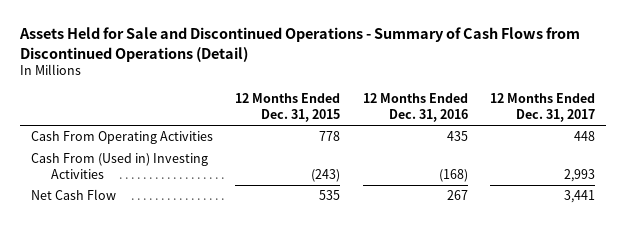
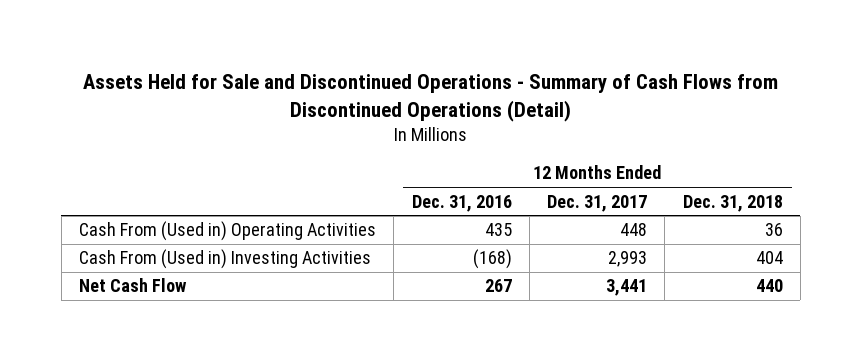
- | 12 Months Ended Dec. 31, 2015 | 12 Months Ended Dec. 31, 2016 | 12 Months Ended Dec. 31, 2017
+ | 12 Months Ended Dec. 31, 2016 | 12 Months Ended Dec. 31, 2017 | 12 Months Ended Dec. 31, 2018
- Cash From Operating Activities | 778 | 435 | 448
+ Cash From (Used in) Operating Activities | 435 | 448 | 36

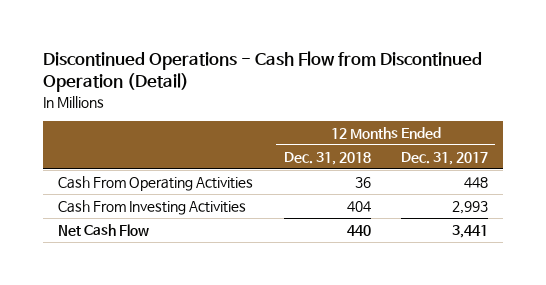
- Assets Held for Sale and Discontinued Operations - Summary of Cash Flows from Discontinued Operations (Detail)
+ Discontinued Operations - Cash Flow from Discontinued Operation (Detail)
- | 12 Months Ended Dec. 31, 2016 | 12 Months Ended Dec. 31, 2017 | 12 Months Ended Dec. 31, 2018
+ | 12 Months Ended Dec. 31, 2018 | 12 Months Ended Dec. 31, 2017
- Cash From (Used in) Operating Activities | 435 | 448 | 36
- Cash From (Used in) Investing Activities | (168) | 2,993 | 404
+ Cash From Operating Activities | 36 | 448
+ Cash From Investing Activities | 404 | 2,993

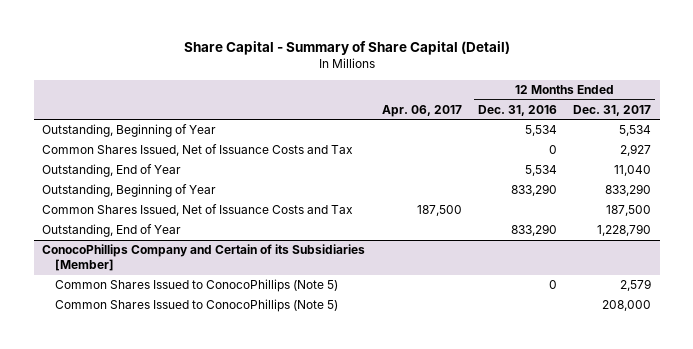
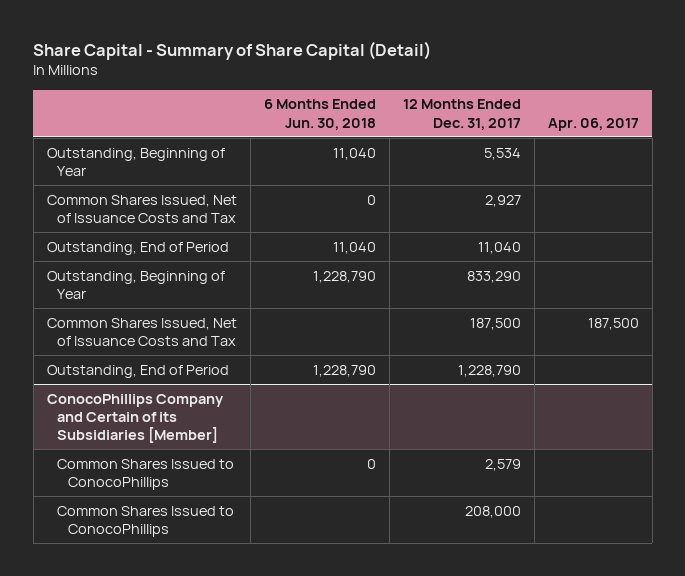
- | Apr. 06, 2017 | 12 Months Ended Dec. 31, 2016 | 12 Months Ended Dec. 31, 2017
+ | 6 Months Ended Jun. 30, 2018 | 12 Months Ended Dec. 31, 2017 | Apr. 06, 2017
- Outstanding, End of Year | | 5,534 | 11,040
+ Outstanding, End of Period | 11,040 | 11,040 |
- Outstanding, End of Year | | 833,290 | 1,228,790
+ Outstanding, End of Period | 1,228,790 | 1,228,790 |
@ ConocoPhillips Company and Certain of its Subsidiaries [Member]
- Common Shares Issued to ConocoPhillips (Note 5) | | 0 | 2,579
- Common Shares Issued to ConocoPhillips (Note 5) | | | 208,000
+ Common Shares Issued to ConocoPhillips | 0 | 2,579 |
+ Common Shares Issued to ConocoPhillips | | 208,000 |

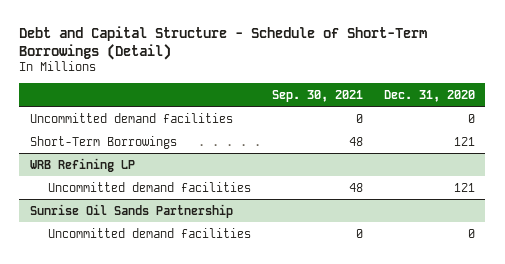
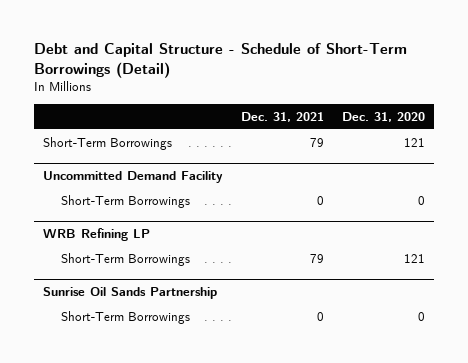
- | Sep. 30, 2021 | Dec. 31, 2020
+ | Dec. 31, 2021 | Dec. 31, 2020
- Uncommitted demand facilities | 0 | 0
+ Uncommitted Demand Facility
+ Short-Term Borrowings | 0 | 0
@ WRB Refining LP
- Uncommitted demand facilities | 48 | 121
+ Short-Term Borrowings | 79 | 121
@ Sunrise Oil Sands Partnership
- Uncommitted demand facilities | 0 | 0
+ Short-Term Borrowings | 0 | 0

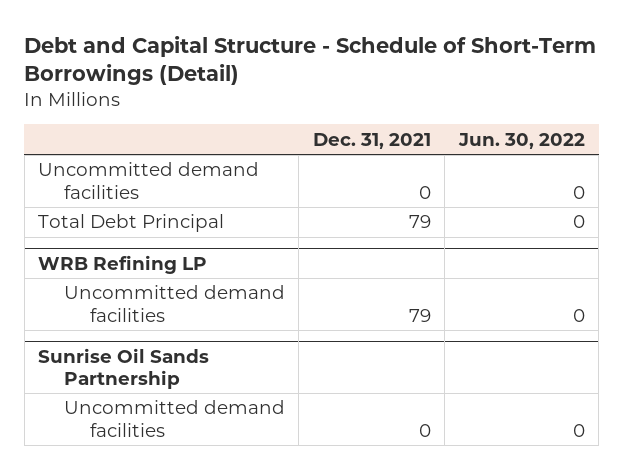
- | Dec. 31, 2021 | Dec. 31, 2020
+ | Dec. 31, 2021 | Jun. 30, 2022
- Short-Term Borrowings | 79 | 121
- Uncommitted Demand Facility
- Short-Term Borrowings | 0 | 0
+ Uncommitted demand facilities | 0 | 0
+ Total Debt Principal | 79 | 0
@ WRB Refining LP
- Short-Term Borrowings | 79 | 121
+ Uncommitted demand facilities | 79 | 0
@ Sunrise Oil Sands Partnership
- Short-Term Borrowings | 0 | 0
+ Uncommitted demand facilities | 0 | 0

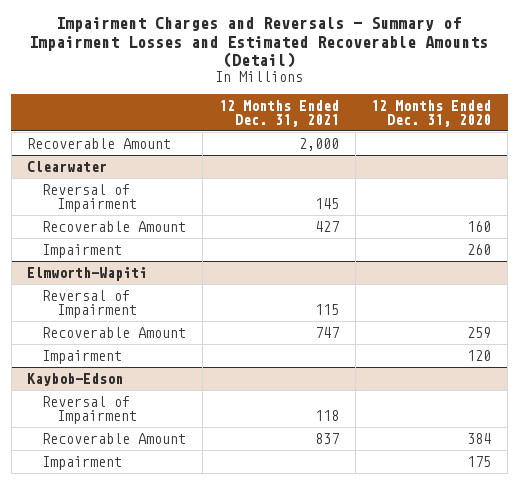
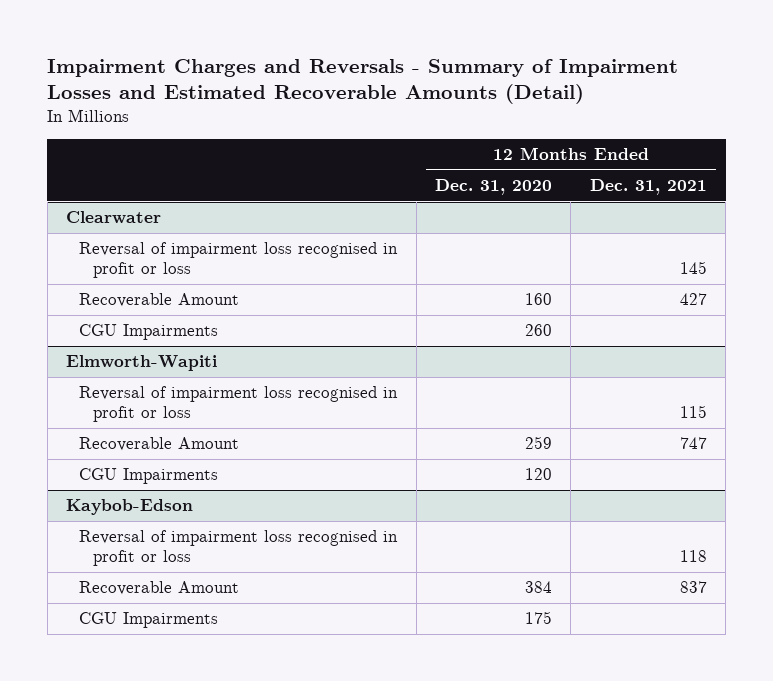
- | 12 Months Ended Dec. 31, 2021 | 12 Months Ended Dec. 31, 2020
+ | 12 Months Ended Dec. 31, 2020 | 12 Months Ended Dec. 31, 2021
- Recoverable Amount | 2,000 |
@ Clearwater
- Reversal of Impairment | 145 |
+ Reversal of impairment loss recognised in profit or loss | | 145
- Impairment | | 260
+ CGU Impairments | 260 |
@ Elmworth-Wapiti
- Reversal of Impairment | 115 |
+ Reversal of impairment loss recognised in profit or loss | | 115
- Impairment | | 120
+ CGU Impairments | 120 |
@ Kaybob-Edson
- Reversal of Impairment | 118 |
+ Reversal of impairment loss recognised in profit or loss | | 118
- Impairment | | 175
+ CGU Impairments | 175 |

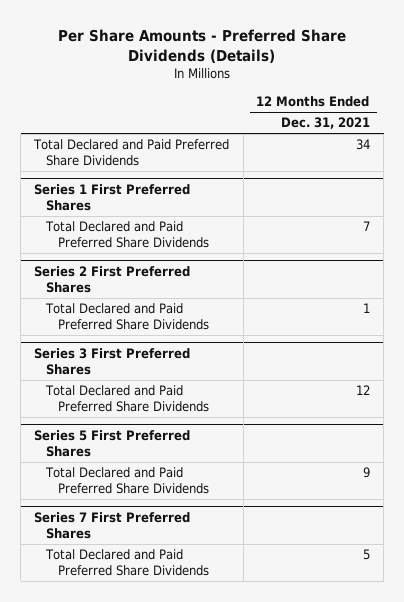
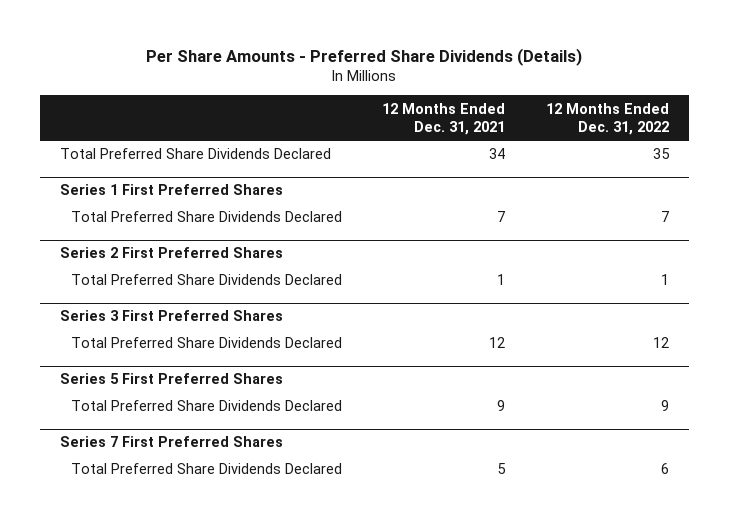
- | 12 Months Ended Dec. 31, 2021
+ | 12 Months Ended Dec. 31, 2021 | 12 Months Ended Dec. 31, 2022
- Total Declared and Paid Preferred Share Dividends | 34
+ Total Preferred Share Dividends Declared | 34 | 35
@ Series 1 First Preferred Shares
- Total Declared and Paid Preferred Share Dividends | 7
+ Total Preferred Share Dividends Declared | 7 | 7
@ Series 2 First Preferred Shares
- Total Declared and Paid Preferred Share Dividends | 1
+ Total Preferred Share Dividends Declared | 1 | 1
@ Series 3 First Preferred Shares
- Total Declared and Paid Preferred Share Dividends | 12
+ Total Preferred Share Dividends Declared | 12 | 12
@ Series 5 First Preferred Shares
- Total Declared and Paid Preferred Share Dividends | 9
+ Total Preferred Share Dividends Declared | 9 | 9
@ Series 7 First Preferred Shares
- Total Declared and Paid Preferred Share Dividends | 5
+ Total Preferred Share Dividends Declared | 5 | 6

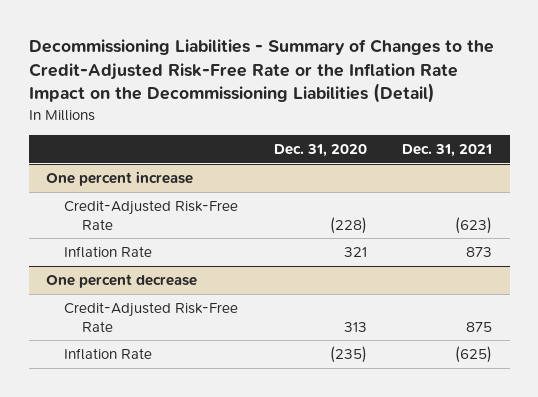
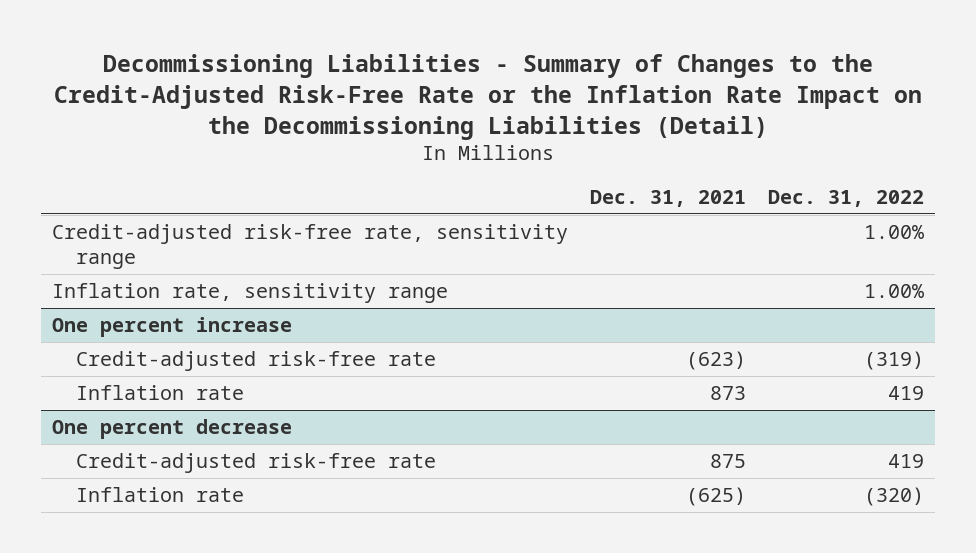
- | Dec. 31, 2020 | Dec. 31, 2021
+ | Dec. 31, 2021 | Dec. 31, 2022
+ Credit-adjusted risk-free rate, sensitivity range | | 1.00%
+ Inflation rate, sensitivity range | | 1.00%
@ One percent increase
- Credit-Adjusted Risk-Free Rate | (228) | (623)
- Inflation Rate | 321 | 873
+ Credit-adjusted risk-free rate | (623) | (319)
+ Inflation rate | 873 | 419
@ One percent decrease
- Credit-Adjusted Risk-Free Rate | 313 | 875
- Inflation Rate | (235) | (625)
+ Credit-adjusted risk-free rate | 875 | 419
+ Inflation rate | (625) | (320)

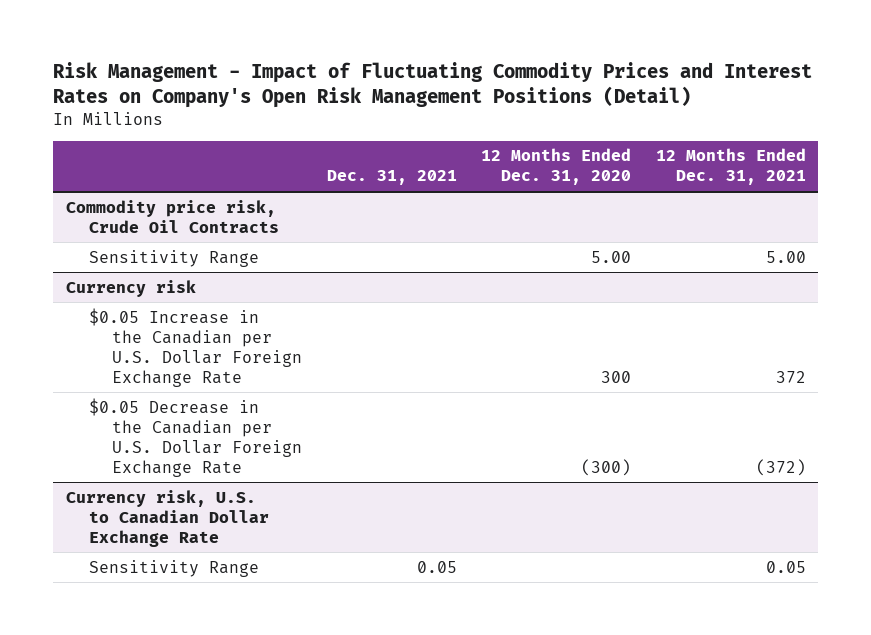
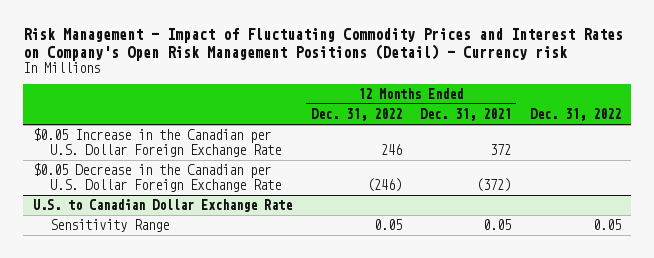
- Risk Management - Impact of Fluctuating Commodity Prices and Interest Rates on Company's Open Risk Management Positions (Detail)
+ Risk Management - Impact of Fluctuating Commodity Prices and Interest Rates on Company's Open Risk Management Positions (Detail) - Currency risk
- | Dec. 31, 2021 | 12 Months Ended Dec. 31, 2020 | 12 Months Ended Dec. 31, 2021
+ | 12 Months Ended Dec. 31, 2022 | 12 Months Ended Dec. 31, 2021 | Dec. 31, 2022
- Commodity price risk, Crude Oil Contracts
- Sensitivity Range | | 5.00 | 5.00
- Currency risk
- Currency risk, U.S. to Canadian Dollar Exchange Rate
+ U.S. to Canadian Dollar Exchange Rate

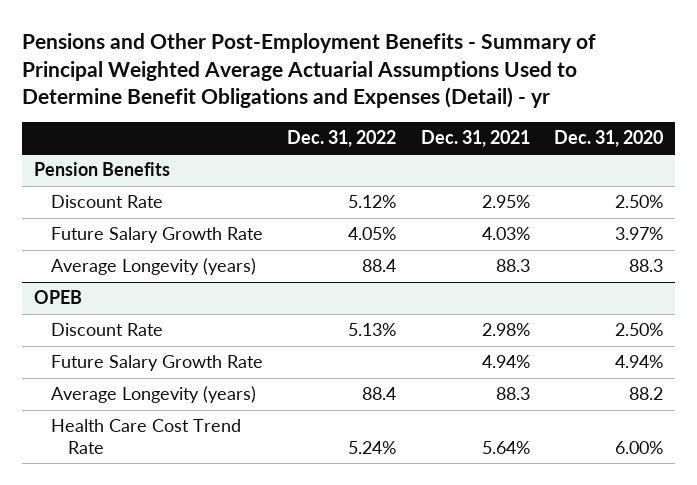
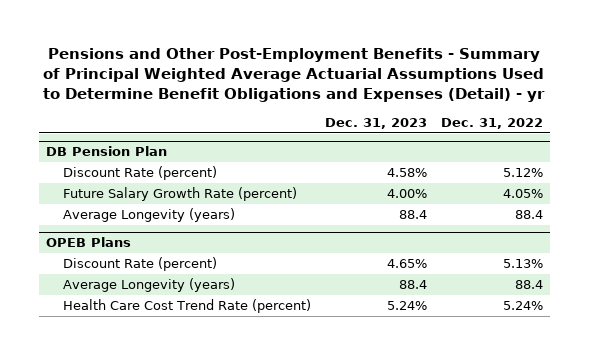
- | Dec. 31, 2022 | Dec. 31, 2021 | Dec. 31, 2020
+ | Dec. 31, 2023 | Dec. 31, 2022
- Pension Benefits
- Discount Rate | 5.12% | 2.95% | 2.50%
- Future Salary Growth Rate | 4.05% | 4.03% | 3.97%
+ DB Pension Plan
+ Discount Rate (percent) | 4.58% | 5.12%
+ Future Salary Growth Rate (percent) | 4.00% | 4.05%
- OPEB
- Discount Rate | 5.13% | 2.98% | 2.50%
- Future Salary Growth Rate | | 4.94% | 4.94%
+ OPEB Plans
+ Discount Rate (percent) | 4.65% | 5.13%
- Health Care Cost Trend Rate | 5.24% | 5.64% | 6.00%
+ Health Care Cost Trend Rate (percent) | 5.24% | 5.24%

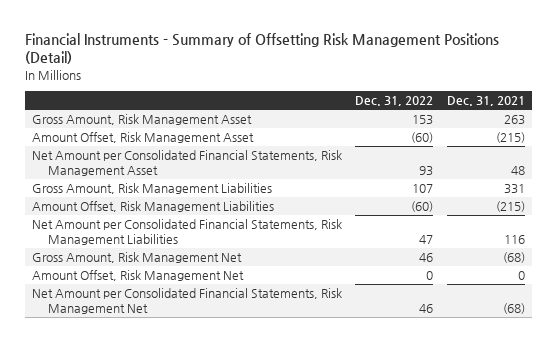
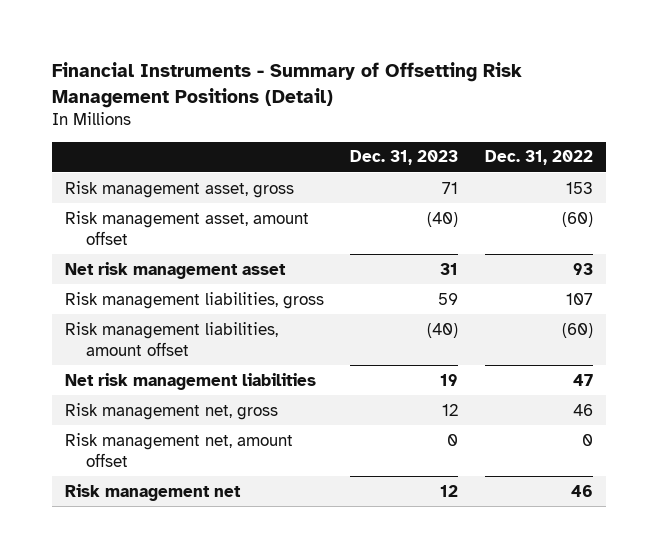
- | Dec. 31, 2022 | Dec. 31, 2021
+ | Dec. 31, 2023 | Dec. 31, 2022
- Gross Amount, Risk Management Asset | 153 | 263
- Amount Offset, Risk Management Asset | (60) | (215)
- Net Amount per Consolidated Financial Statements, Risk Management Asset | 93 | 48
- Gross Amount, Risk Management Liabilities | 107 | 331
- Amount Offset, Risk Management Liabilities | (60) | (215)
- Net Amount per Consolidated Financial Statements, Risk Management Liabilities | 47 | 116
- Gross Amount, Risk Management Net | 46 | (68)
- Amount Offset, Risk Management Net | 0 | 0
- Net Amount per Consolidated Financial Statements, Risk Management Net | 46 | (68)
+ Risk management asset, gross | 71 | 153
+ Risk management asset, amount offset | (40) | (60)
+ Net risk management asset | 31 | 93
+ Risk management liabilities, gross | 59 | 107
+ Risk management liabilities, amount offset | (40) | (60)
+ Net risk management liabilities | 19 | 47
+ Risk management net, gross | 12 | 46
+ Risk management net, amount offset | 0 | 0
+ Risk management net | 12 | 46

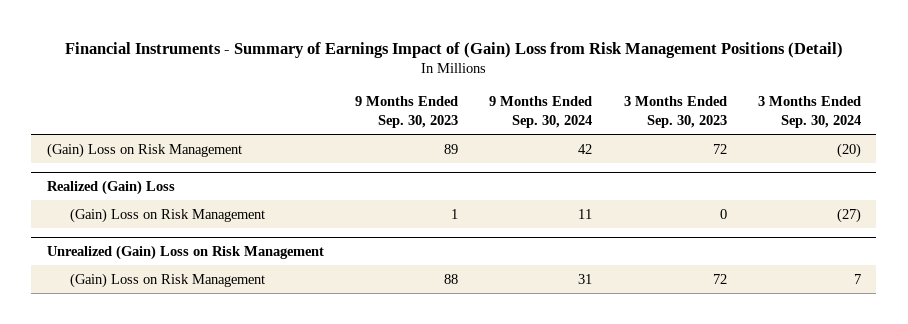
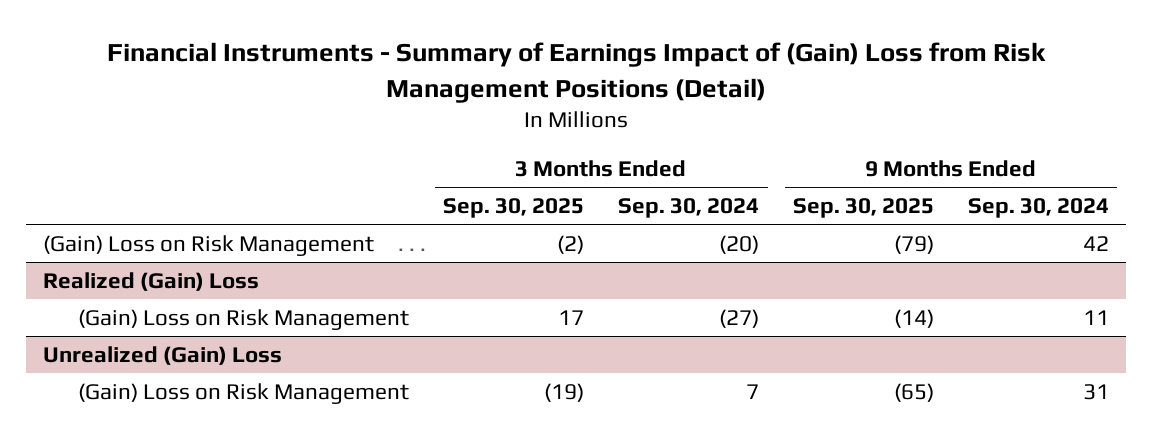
- | 9 Months Ended Sep. 30, 2023 | 9 Months Ended Sep. 30, 2024 | 3 Months Ended Sep. 30, 2023 | 3 Months Ended Sep. 30, 2024
+ | 3 Months Ended Sep. 30, 2025 | 3 Months Ended Sep. 30, 2024 | 9 Months Ended Sep. 30, 2025 | 9 Months Ended Sep. 30, 2024
- Unrealized (Gain) Loss on Risk Management
+ Unrealized (Gain) Loss

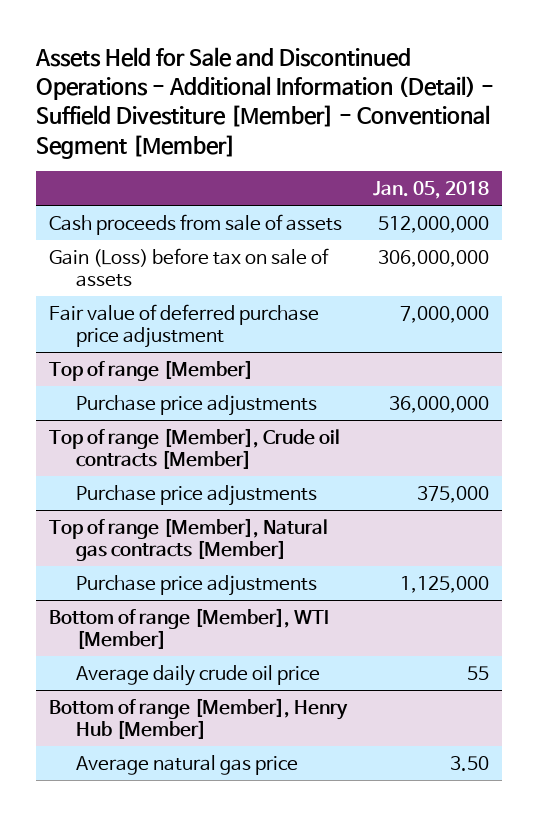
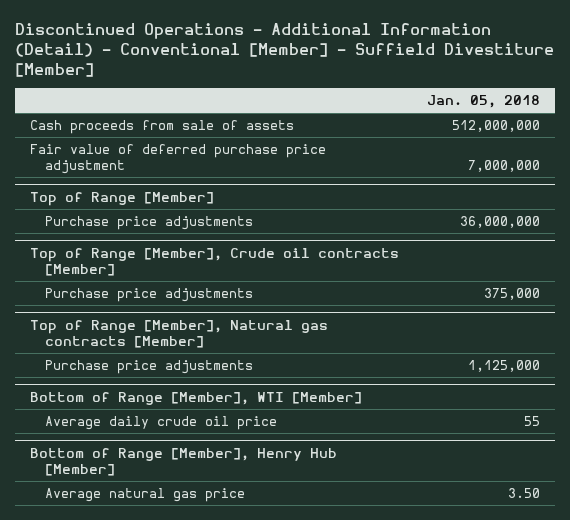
- Assets Held for Sale and Discontinued Operations - Additional Information (Detail) - Suffield Divestiture [Member] - Conventional Segment [Member]
+ Discontinued Operations - Additional Information (Detail) - Conventional [Member] - Suffield Divestiture [Member]
- Gain (Loss) before tax on sale of assets | 306,000,000
- Top of range [Member]
+ Top of Range [Member]
- Top of range [Member], Crude oil contracts [Member]
+ Top of Range [Member], Crude oil contracts [Member]
- Top of range [Member], Natural gas contracts [Member]
+ Top of Range [Member], Natural gas contracts [Member]
- Bottom of range [Member], WTI [Member]
+ Bottom of Range [Member], WTI [Member]
- Bottom of range [Member], Henry Hub [Member]
+ Bottom of Range [Member], Henry Hub [Member]

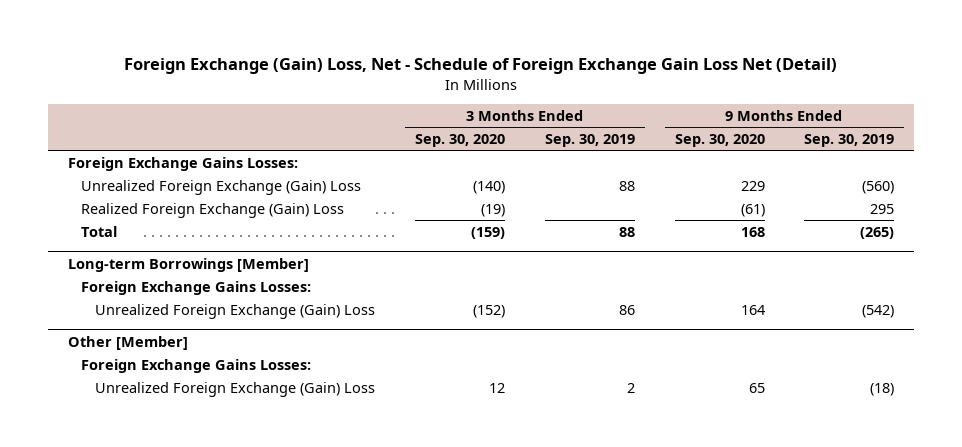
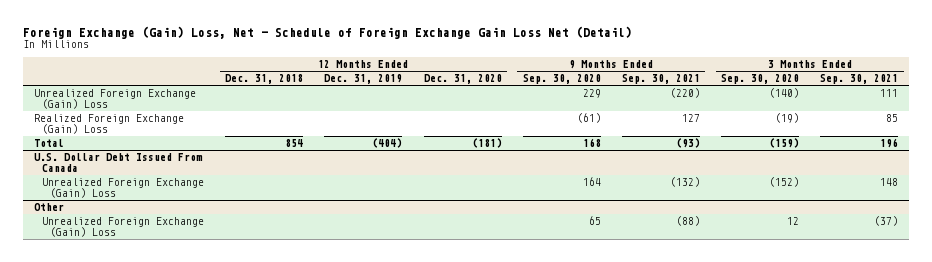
- | 3 Months Ended Sep. 30, 2020 | 3 Months Ended Sep. 30, 2019 | 9 Months Ended Sep. 30, 2020 | 9 Months Ended Sep. 30, 2019
+ | 12 Months Ended Dec. 31, 2018 | 12 Months Ended Dec. 31, 2019 | 12 Months Ended Dec. 31, 2020 | 9 Months Ended Sep. 30, 2020 | 9 Months Ended Sep. 30, 2021 | 3 Months Ended Sep. 30, 2020 | 3 Months Ended Sep. 30, 2021
- Foreign Exchange Gains Losses:
- Long-term Borrowings [Member]
- Foreign Exchange Gains Losses:
+ U.S. Dollar Debt Issued From Canada
- Other [Member]
- Foreign Exchange Gains Losses:
+ Other

